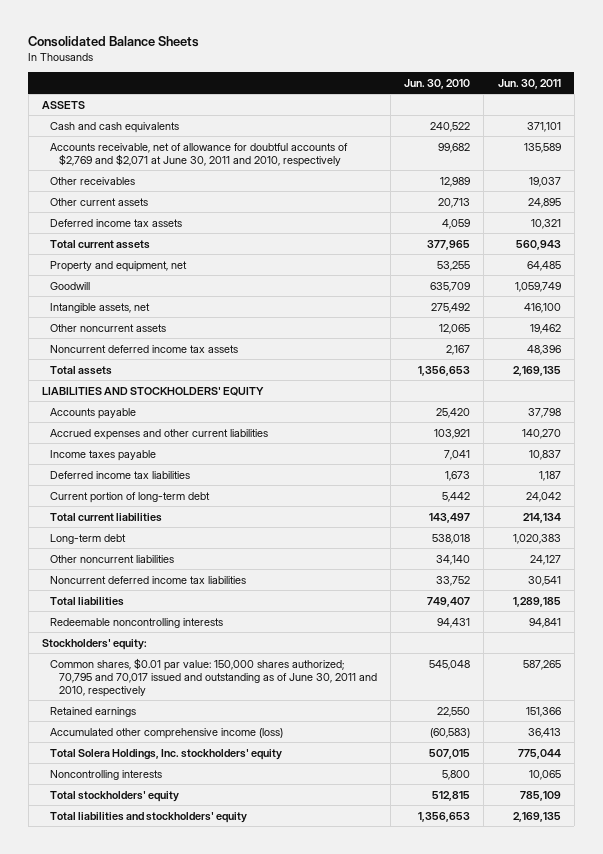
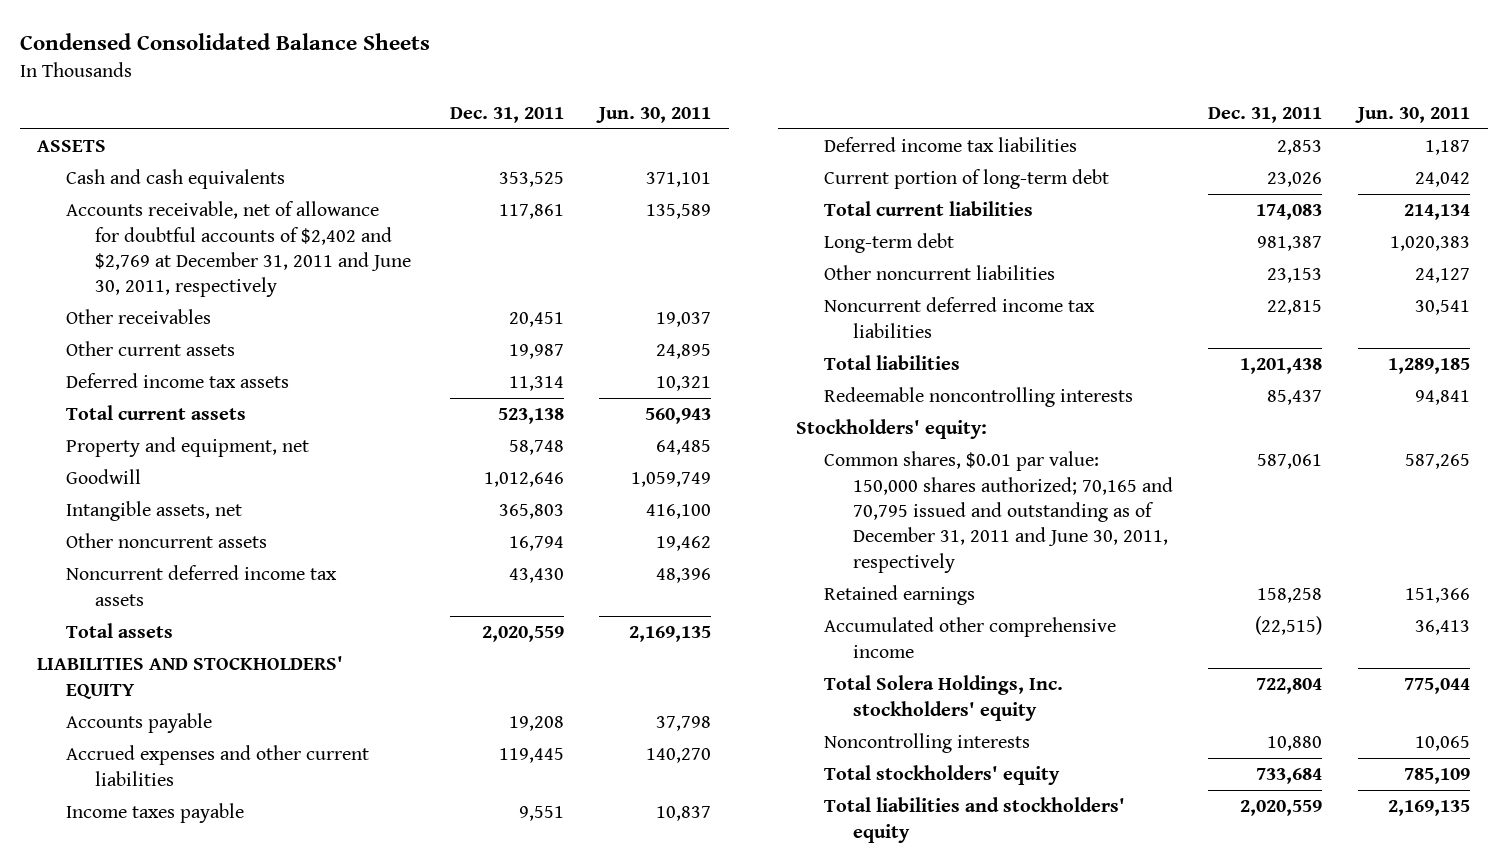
- Consolidated Balance Sheets
+ Condensed Consolidated Balance Sheets
- | Jun. 30, 2010 | Jun. 30, 2011
+ | Dec. 31, 2011 | Jun. 30, 2011
- Accounts receivable, net of allowance for doubtful accounts of $2,769 and $2,071 at June 30, 2011 and 2010, respectively | 99,682 | 135,589
+ Accounts receivable, net of allowance for doubtful accounts of $2,402 and $2,769 at December 31, 2011 and June 30, 2011, respectively | 117,861 | 135,589
- Common shares, $0.01 par value: 150,000 shares authorized; 70,795 and 70,017 issued and outstanding as of June 30, 2011 and 2010, respectively | 545,048 | 587,265
+ Common shares, $0.01 par value: 150,000 shares authorized; 70,165 and 70,795 issued and outstanding as of December 31, 2011 and June 30, 2011, respectively | 587,061 | 587,265
- Accumulated other comprehensive income (loss) | (60,583) | 36,413
+ Accumulated other comprehensive income | (22,515) | 36,413

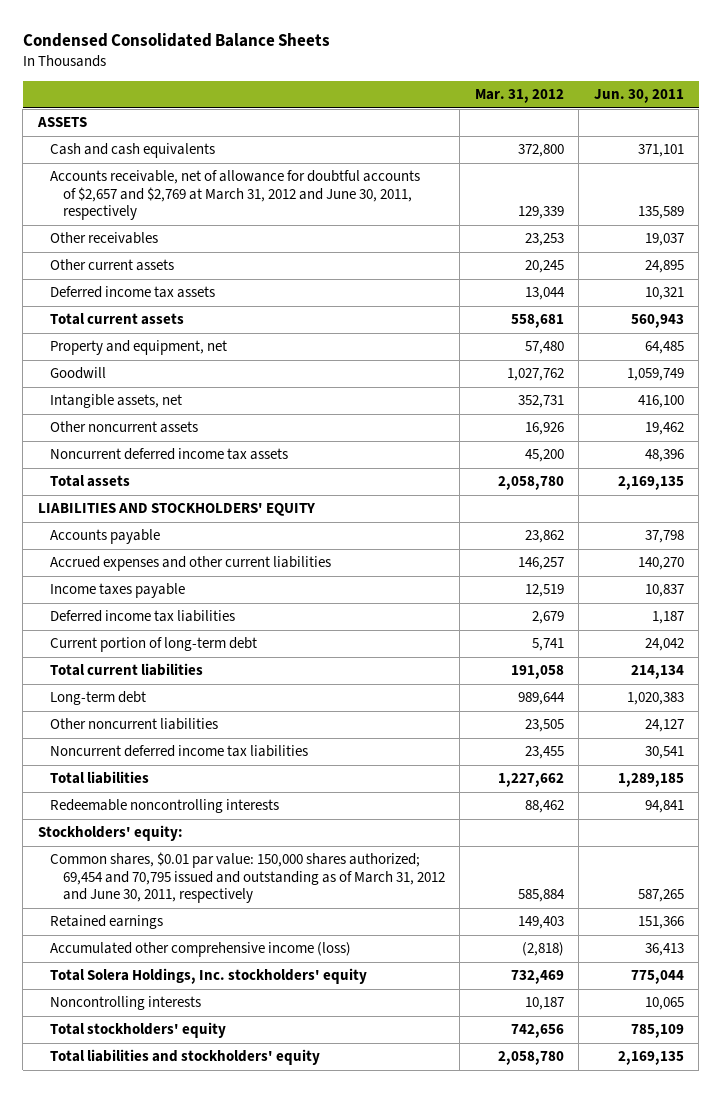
- | Dec. 31, 2011 | Jun. 30, 2011
+ | Mar. 31, 2012 | Jun. 30, 2011
- Accounts receivable, net of allowance for doubtful accounts of $2,402 and $2,769 at December 31, 2011 and June 30, 2011, respectively | 117,861 | 135,589
+ Accounts receivable, net of allowance for doubtful accounts of $2,657 and $2,769 at March 31, 2012 and June 30, 2011, respectively | 129,339 | 135,589
- Common shares, $0.01 par value: 150,000 shares authorized; 70,165 and 70,795 issued and outstanding as of December 31, 2011 and June 30, 2011, respectively | 587,061 | 587,265
+ Common shares, $0.01 par value: 150,000 shares authorized; 69,454 and 70,795 issued and outstanding as of March 31, 2012 and June 30, 2011, respectively | 585,884 | 587,265
- Accumulated other comprehensive income | (22,515) | 36,413
+ Accumulated other comprehensive income (loss) | (2,818) | 36,413

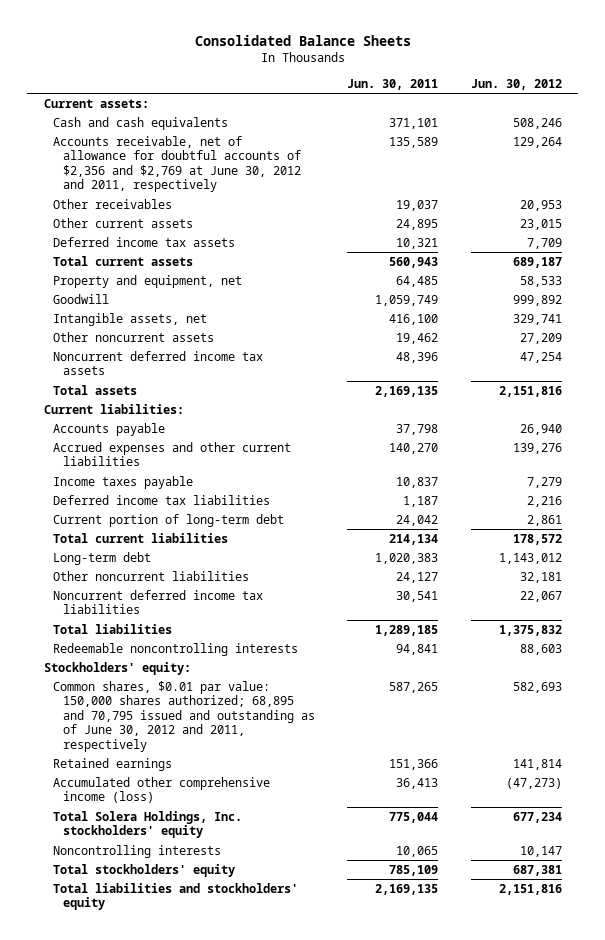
- Condensed Consolidated Balance Sheets
+ Consolidated Balance Sheets
- | Mar. 31, 2012 | Jun. 30, 2011
+ | Jun. 30, 2011 | Jun. 30, 2012
- ASSETS
+ Current assets:
- Accounts receivable, net of allowance for doubtful accounts of $2,657 and $2,769 at March 31, 2012 and June 30, 2011, respectively | 129,339 | 135,589
+ Accounts receivable, net of allowance for doubtful accounts of $2,356 and $2,769 at June 30, 2012 and 2011, respectively | 135,589 | 129,264
- LIABILITIES AND STOCKHOLDERS' EQUITY
+ Current liabilities:
- Common shares, $0.01 par value: 150,000 shares authorized; 69,454 and 70,795 issued and outstanding as of March 31, 2012 and June 30, 2011, respectively | 585,884 | 587,265
+ Common shares, $0.01 par value: 150,000 shares authorized; 68,895 and 70,795 issued and outstanding as of June 30, 2012 and 2011, respectively | 587,265 | 582,693

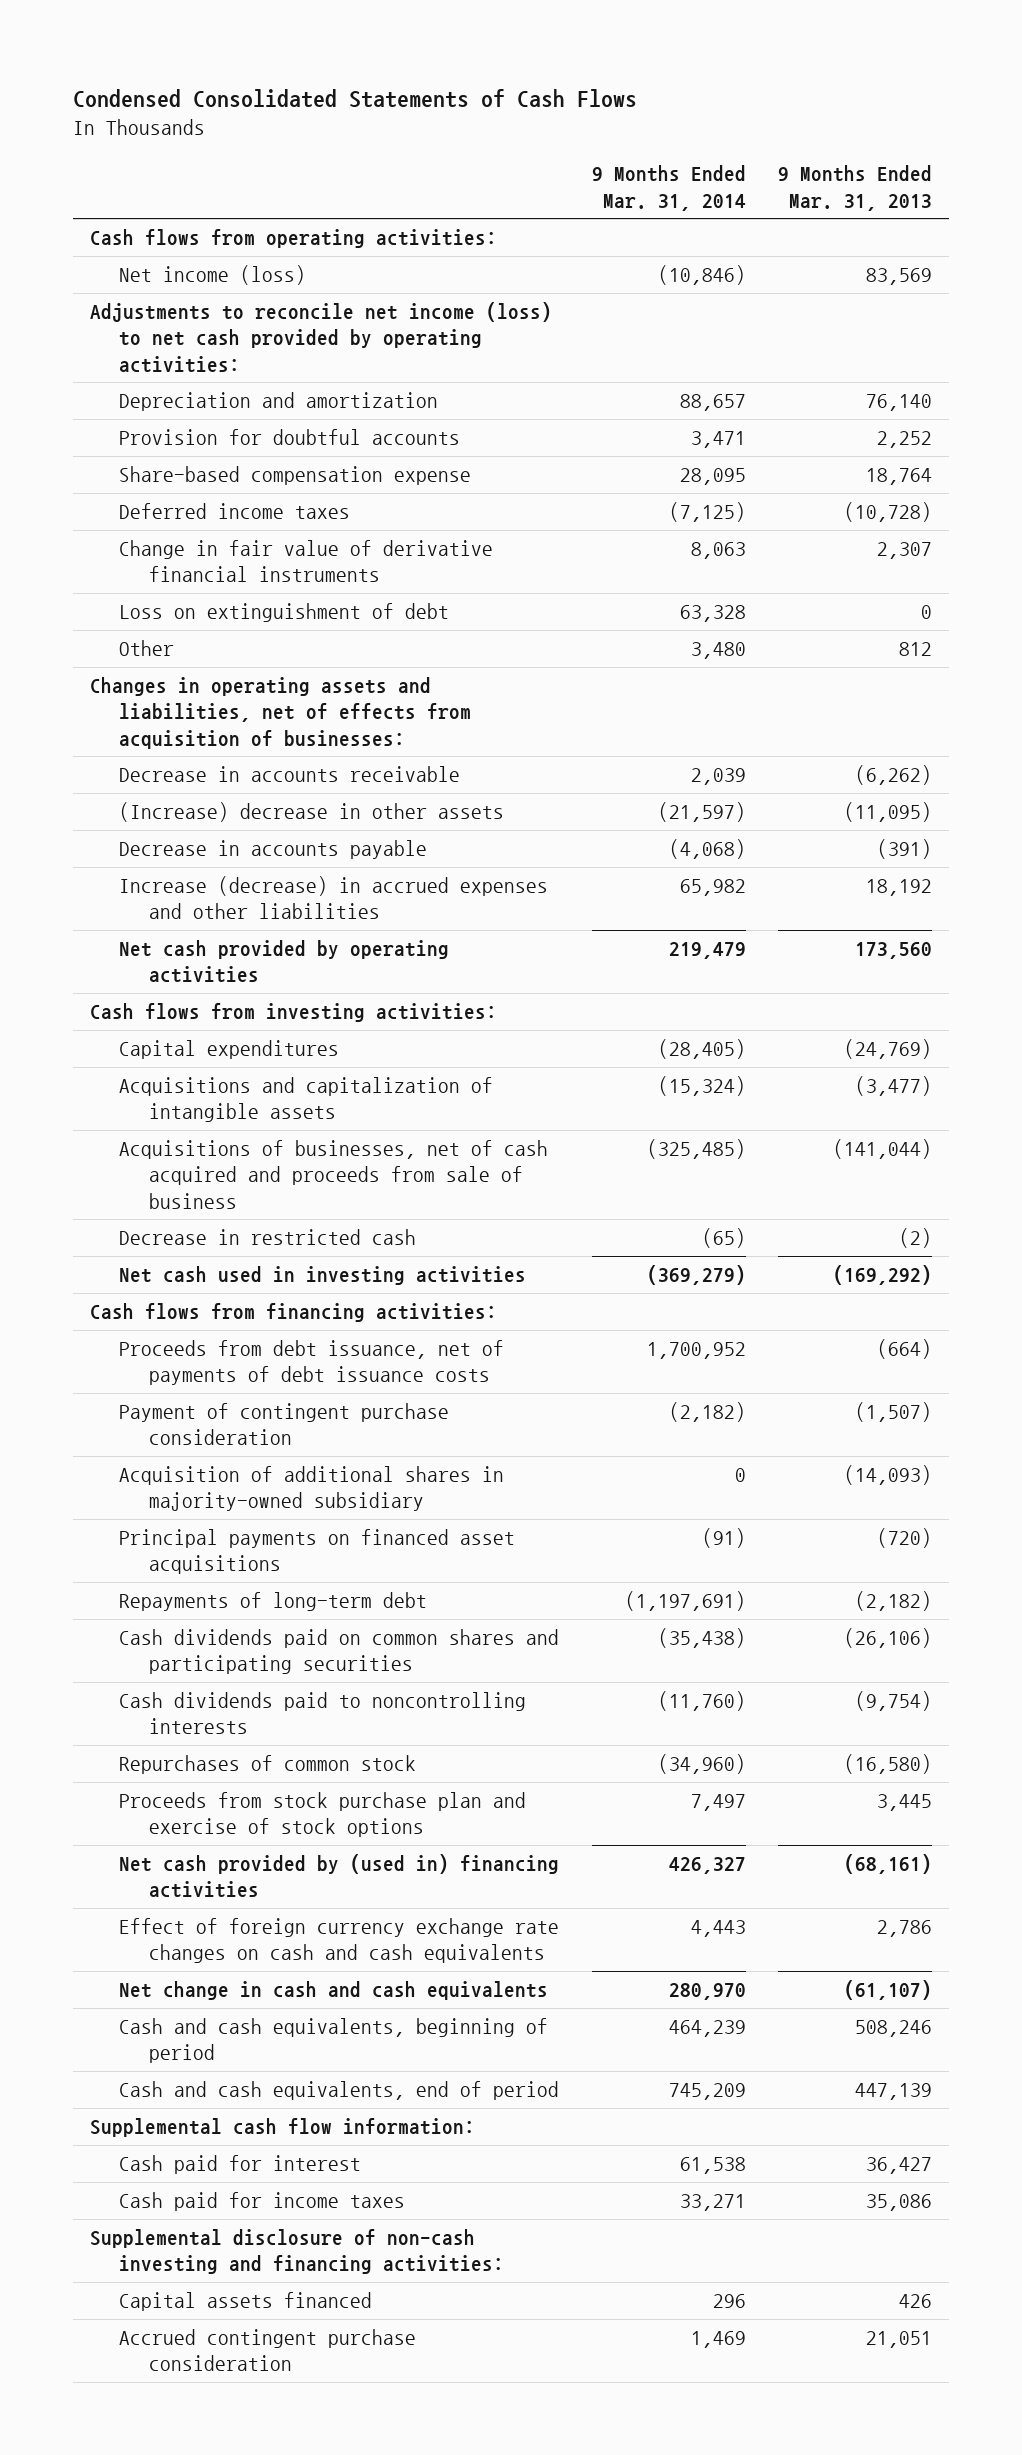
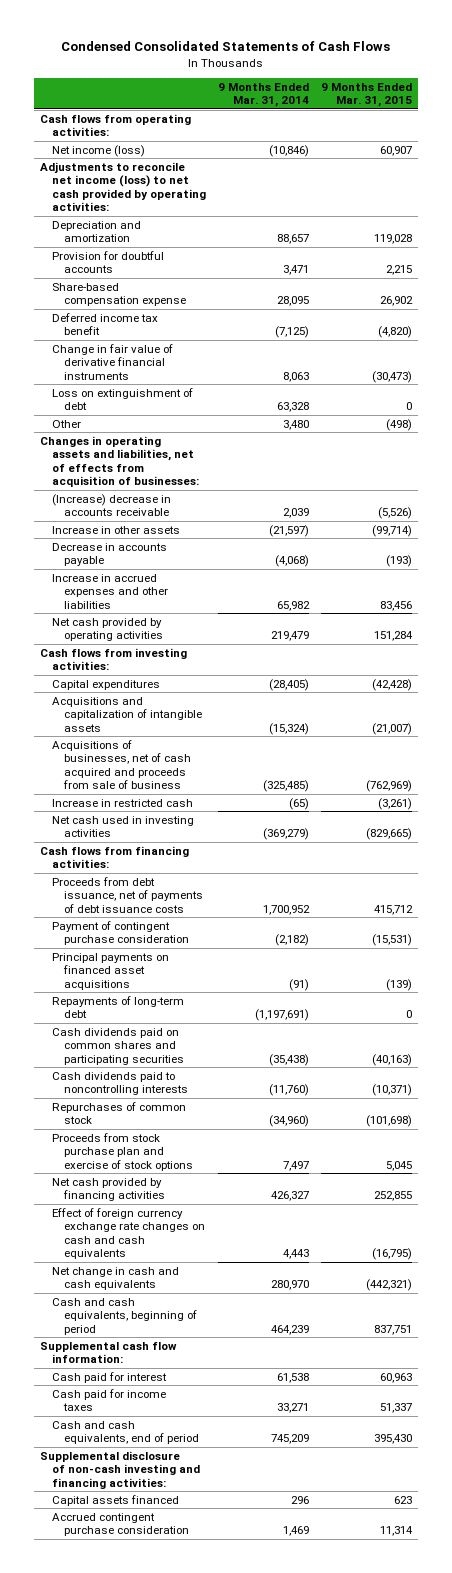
- | 9 Months Ended Mar. 31, 2014 | 9 Months Ended Mar. 31, 2013
+ | 9 Months Ended Mar. 31, 2014 | 9 Months Ended Mar. 31, 2015
- Deferred income taxes | (7,125) | (10,728)
+ Deferred income tax benefit | (7,125) | (4,820)
- Decrease in accounts receivable | 2,039 | (6,262)
- (Increase) decrease in other assets | (21,597) | (11,095)
+ (Increase) decrease in accounts receivable | 2,039 | (5,526)
+ Increase in other assets | (21,597) | (99,714)
- Increase (decrease) in accrued expenses and other liabilities | 65,982 | 18,192
+ Increase in accrued expenses and other liabilities | 65,982 | 83,456
- Decrease in restricted cash | (65) | (2)
+ Increase in restricted cash | (65) | (3,261)
- Acquisition of additional shares in majority-owned subsidiary | 0 | (14,093)
- Net cash provided by (used in) financing activities | 426,327 | (68,161)
+ Net cash provided by financing activities | 426,327 | 252,855
moved down: Cash and cash equivalents, end of period | 745,209 | 395,430

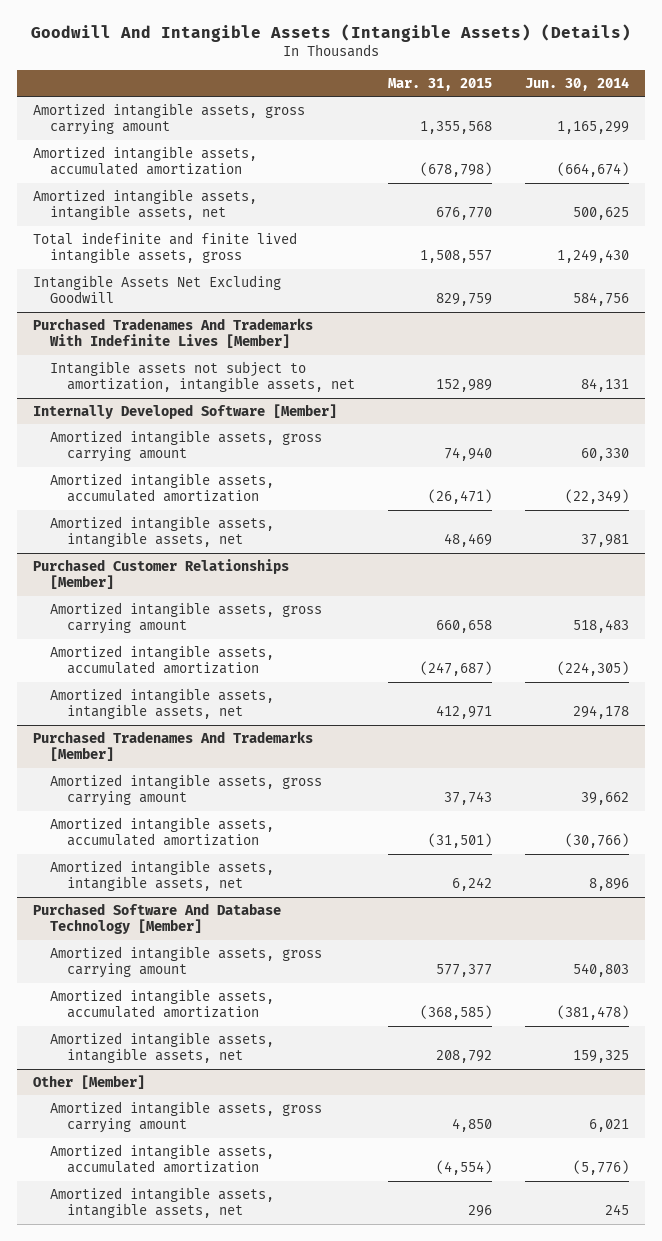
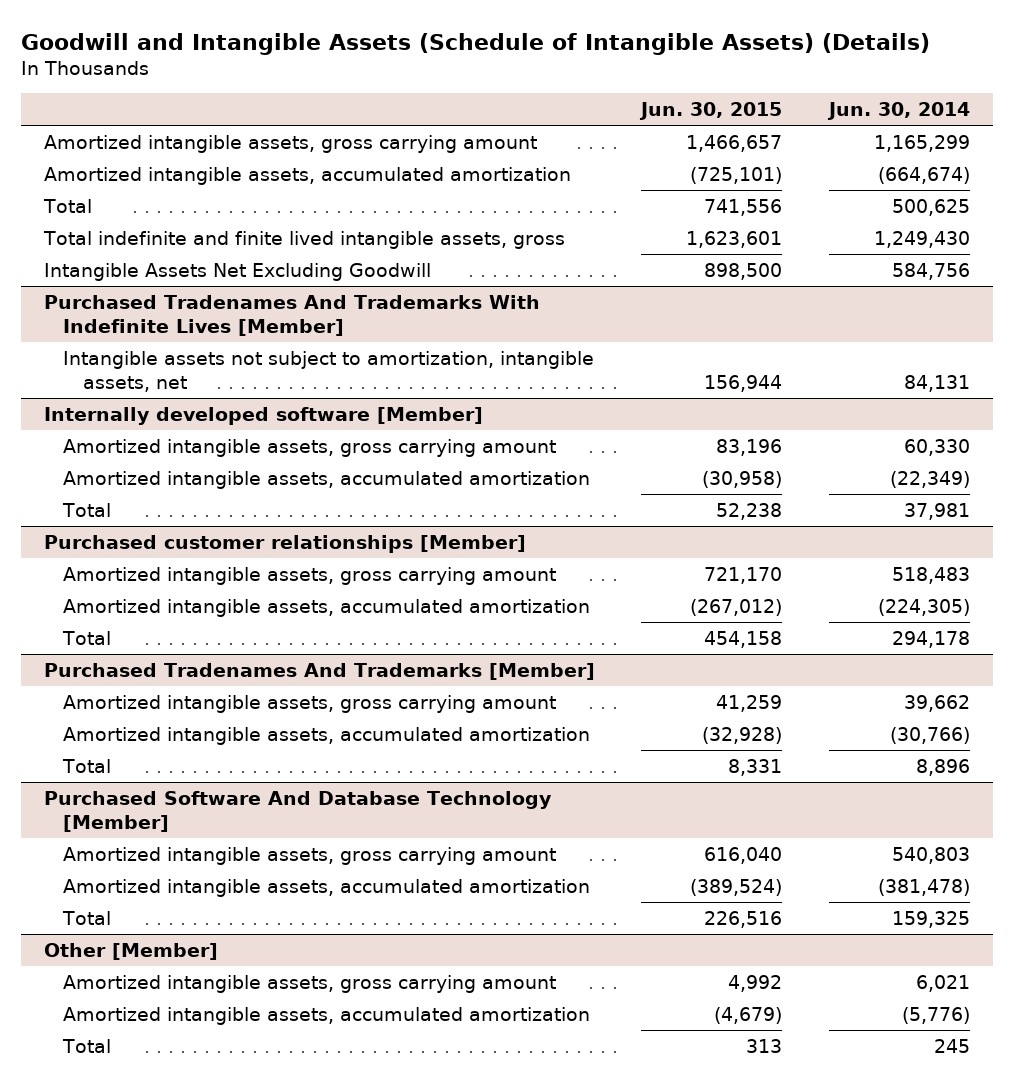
- Goodwill And Intangible Assets (Intangible Assets) (Details)
+ Goodwill and Intangible Assets (Schedule of Intangible Assets) (Details)
- | Mar. 31, 2015 | Jun. 30, 2014
+ | Jun. 30, 2015 | Jun. 30, 2014
- Amortized intangible assets, intangible assets, net | 676,770 | 500,625
+ Total | 741,556 | 500,625
- Internally Developed Software [Member]
+ Internally developed software [Member]
- Amortized intangible assets, intangible assets, net | 48,469 | 37,981
- Purchased Customer Relationships [Member]
+ Total | 52,238 | 37,981
+ Purchased customer relationships [Member]
- Amortized intangible assets, intangible assets, net | 412,971 | 294,178
+ Total | 454,158 | 294,178
@ Purchased Tradenames And Trademarks [Member]
- Amortized intangible assets, intangible assets, net | 6,242 | 8,896
+ Total | 8,331 | 8,896
@ Purchased Software And Database Technology [Member]
- Amortized intangible assets, intangible assets, net | 208,792 | 159,325
+ Total | 226,516 | 159,325
@ Other [Member]
- Amortized intangible assets, intangible assets, net | 296 | 245
+ Total | 313 | 245

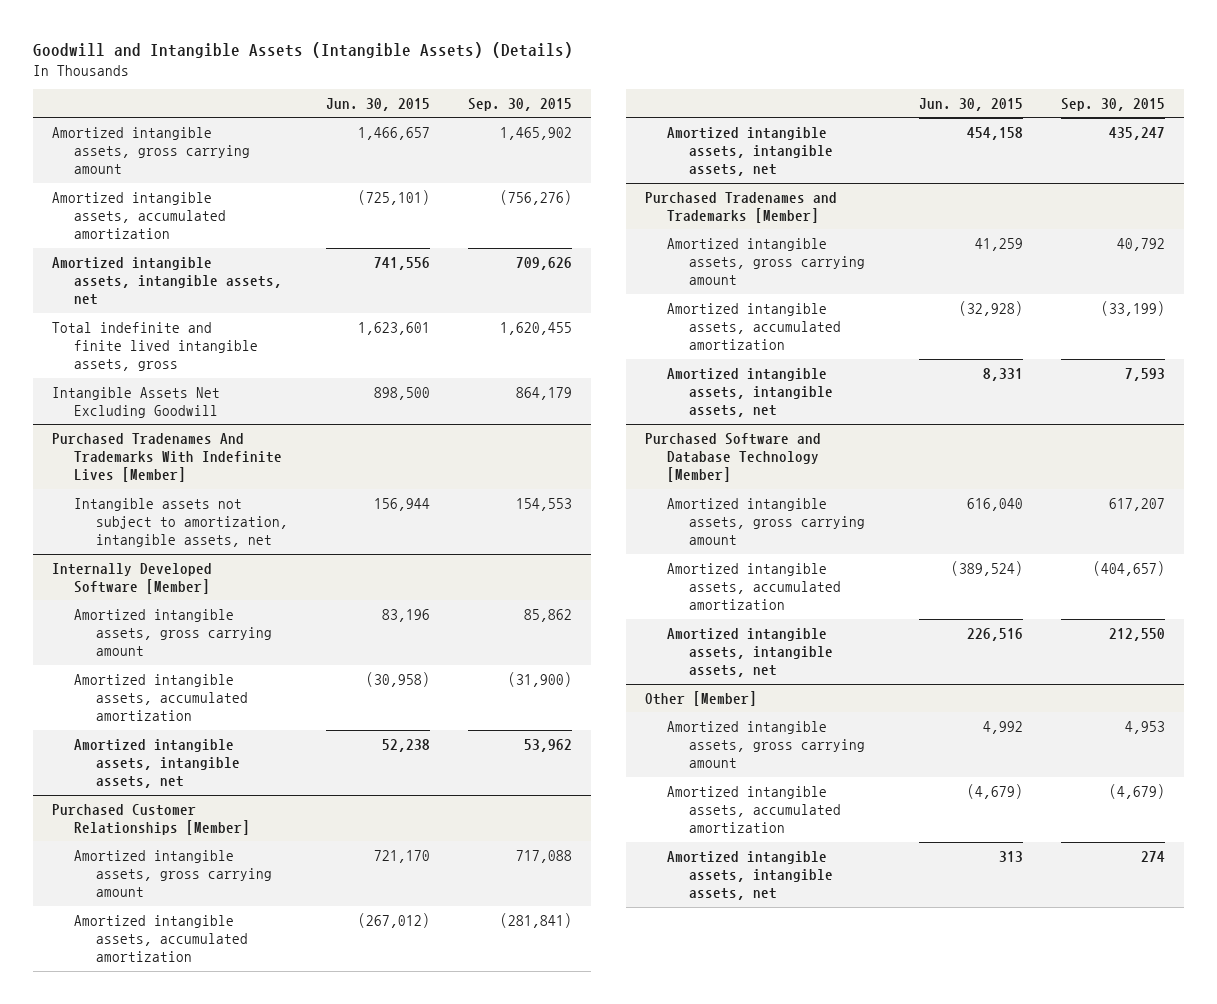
- Goodwill and Intangible Assets (Schedule of Intangible Assets) (Details)
+ Goodwill and Intangible Assets (Intangible Assets) (Details)
- | Jun. 30, 2015 | Jun. 30, 2014
+ | Jun. 30, 2015 | Sep. 30, 2015
- Total | 741,556 | 500,625
+ Amortized intangible assets, intangible assets, net | 741,556 | 709,626
- Internally developed software [Member]
+ Internally Developed Software [Member]
- Total | 52,238 | 37,981
- Purchased customer relationships [Member]
+ Amortized intangible assets, intangible assets, net | 52,238 | 53,962
+ Purchased Customer Relationships [Member]
- Total | 454,158 | 294,178
- Purchased Tradenames And Trademarks [Member]
+ Amortized intangible assets, intangible assets, net | 454,158 | 435,247
+ Purchased Tradenames and Trademarks [Member]
- Total | 8,331 | 8,896
- Purchased Software And Database Technology [Member]
+ Amortized intangible assets, intangible assets, net | 8,331 | 7,593
+ Purchased Software and Database Technology [Member]
- Total | 226,516 | 159,325
+ Amortized intangible assets, intangible assets, net | 226,516 | 212,550
@ Other [Member]
- Total | 313 | 245
+ Amortized intangible assets, intangible assets, net | 313 | 274

